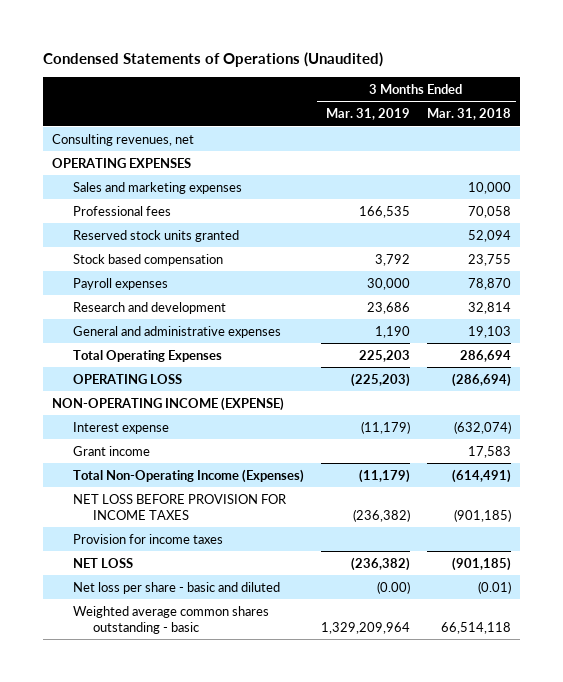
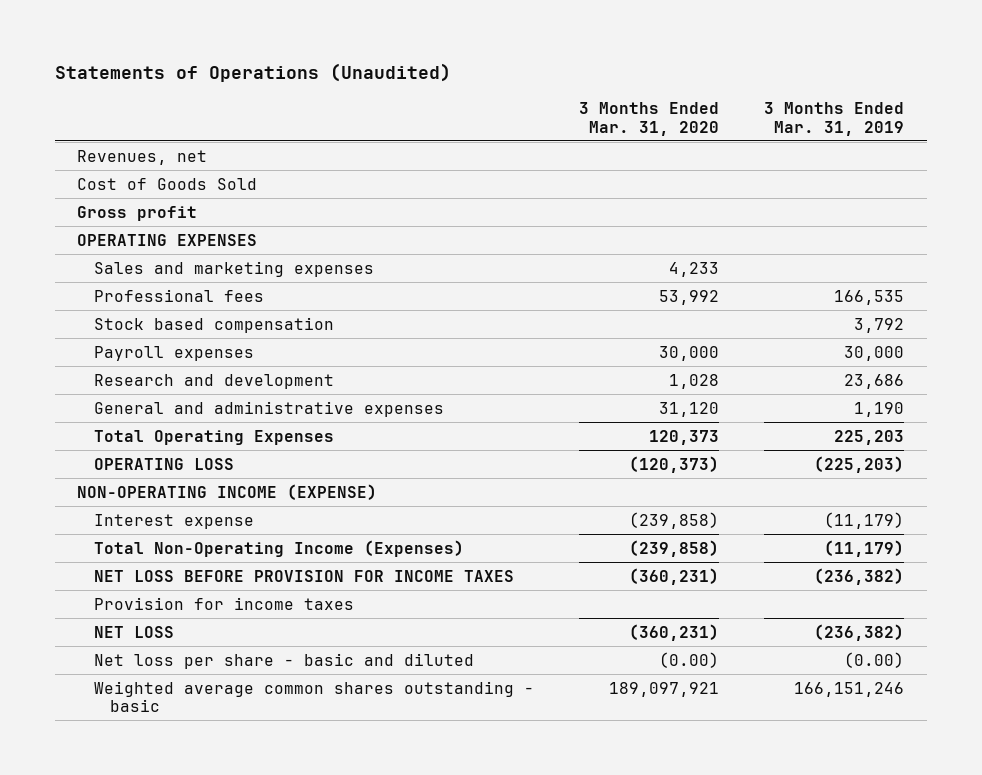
- Condensed Statements of Operations (Unaudited)
+ Statements of Operations (Unaudited)
- | 3 Months Ended Mar. 31, 2019 | 3 Months Ended Mar. 31, 2018
+ | 3 Months Ended Mar. 31, 2020 | 3 Months Ended Mar. 31, 2019
- Consulting revenues, net
+ Revenues, net
+ Cost of Goods Sold
+ Gross profit
- Reserved stock units granted | | 52,094
- Grant income | | 17,583
- Weighted average common shares outstanding - basic | 1,329,209,964 | 66,514,118
+ Weighted average common shares outstanding - basic | 189,097,921 | 166,151,246

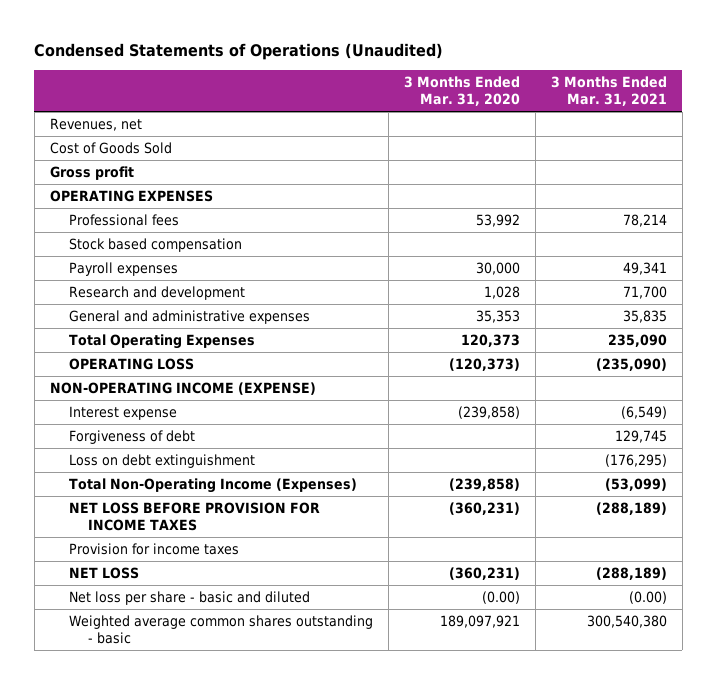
- Statements of Operations (Unaudited)
+ Condensed Statements of Operations (Unaudited)
- | 3 Months Ended Mar. 31, 2020 | 3 Months Ended Mar. 31, 2019
+ | 3 Months Ended Mar. 31, 2020 | 3 Months Ended Mar. 31, 2021
- Sales and marketing expenses | 4,233 |
- General and administrative expenses | 31,120 | 1,190
+ General and administrative expenses | 35,353 | 35,835
+ Forgiveness of debt | | 129,745
+ Loss on debt extinguishment | | (176,295)

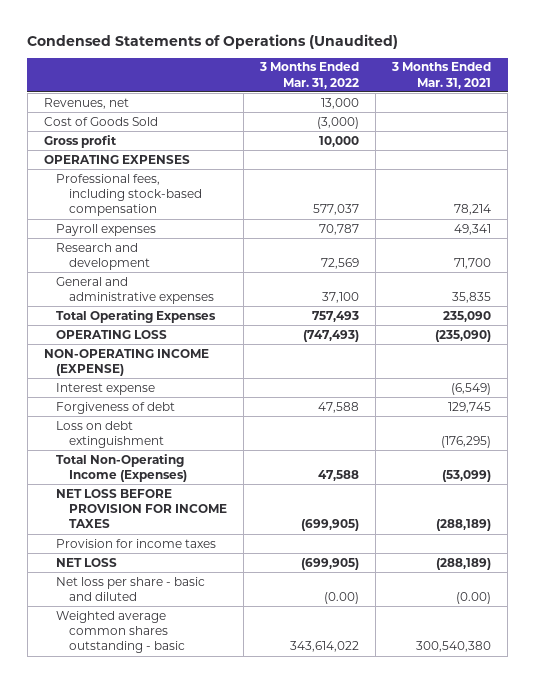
- | 3 Months Ended Mar. 31, 2020 | 3 Months Ended Mar. 31, 2021
+ | 3 Months Ended Mar. 31, 2022 | 3 Months Ended Mar. 31, 2021
- Professional fees | 53,992 | 78,214
- Stock based compensation
+ Professional fees, including stock-based compensation | 577,037 | 78,214

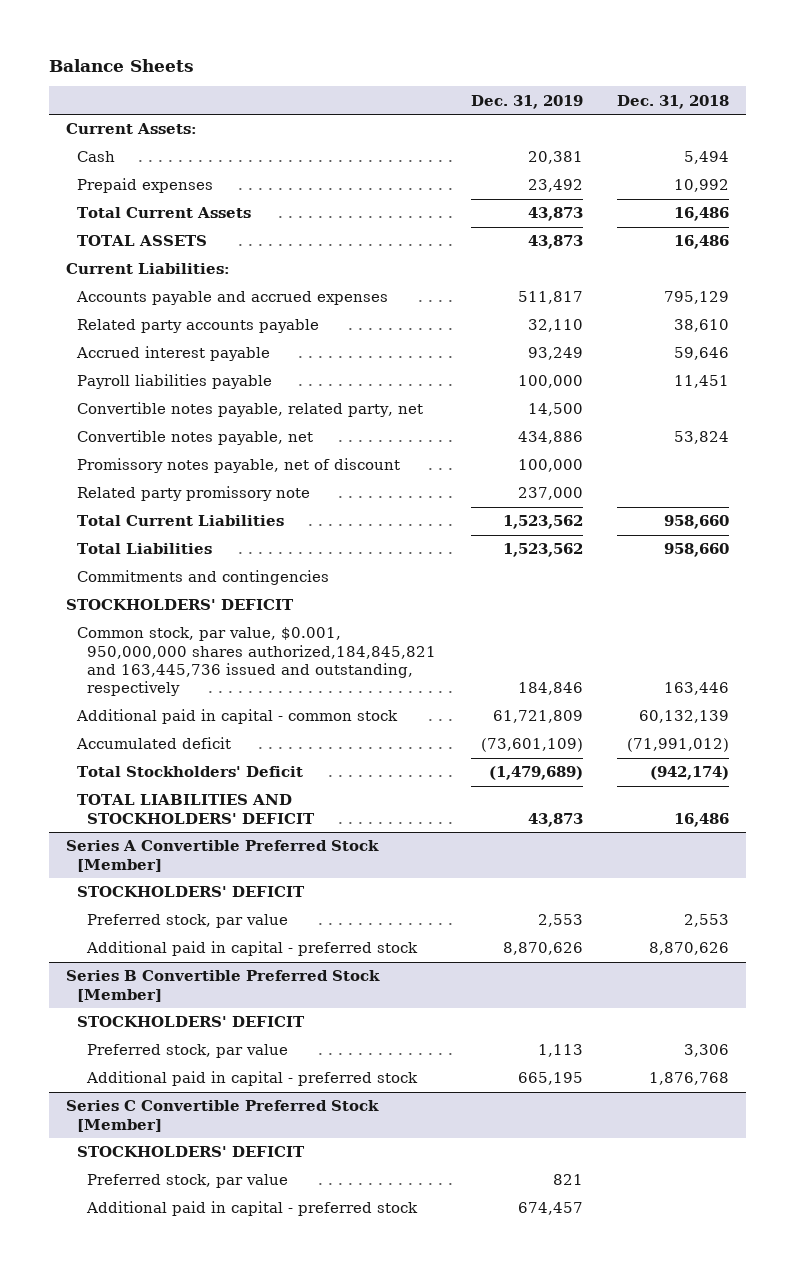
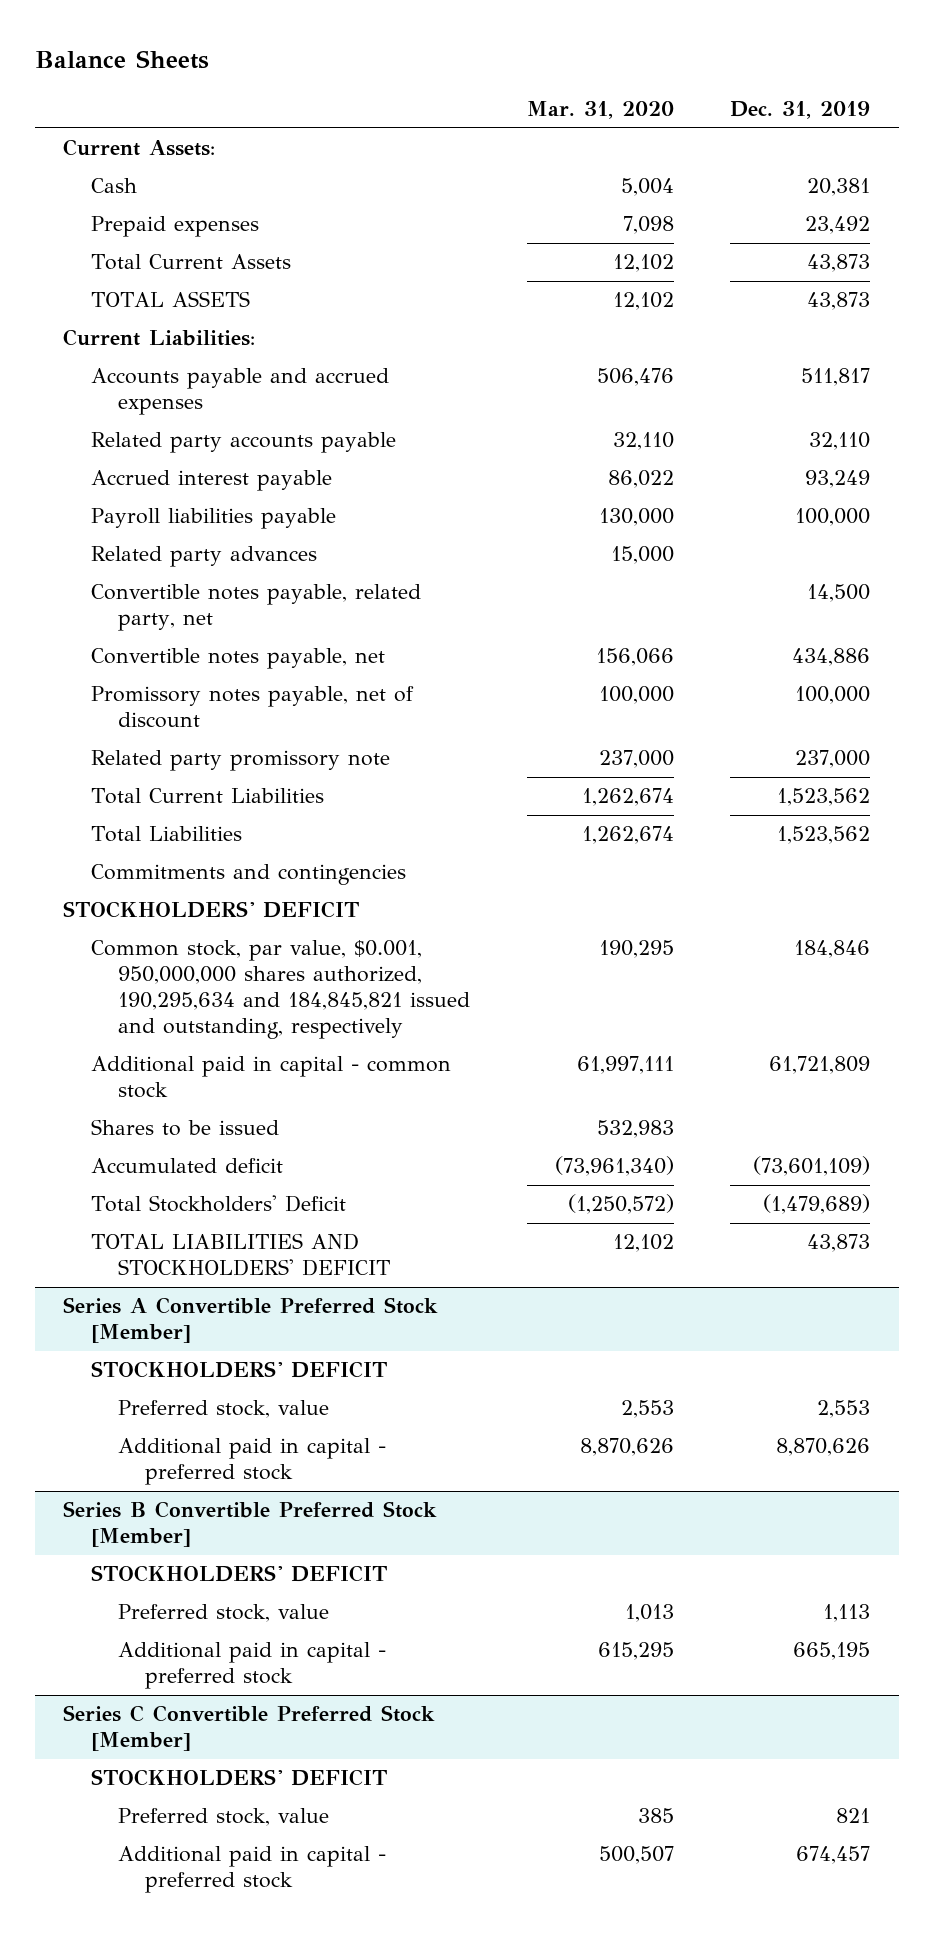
- | Dec. 31, 2019 | Dec. 31, 2018
+ | Mar. 31, 2020 | Dec. 31, 2019
+ Related party advances | 15,000 |
- Common stock, par value, $0.001, 950,000,000 shares authorized,184,845,821 and 163,445,736 issued and outstanding, respectively | 184,846 | 163,446
+ Common stock, par value, $0.001, 950,000,000 shares authorized, 190,295,634 and 184,845,821 issued and outstanding, respectively | 190,295 | 184,846
+ Shares to be issued | 532,983 |
@ Series A Convertible Preferred Stock [Member]
- Preferred stock, par value | 2,553 | 2,553
+ Preferred stock, value | 2,553 | 2,553
@ Series B Convertible Preferred Stock [Member]
- Preferred stock, par value | 1,113 | 3,306
+ Preferred stock, value | 1,013 | 1,113
@ Series C Convertible Preferred Stock [Member]
- Preferred stock, par value | 821 |
+ Preferred stock, value | 385 | 821

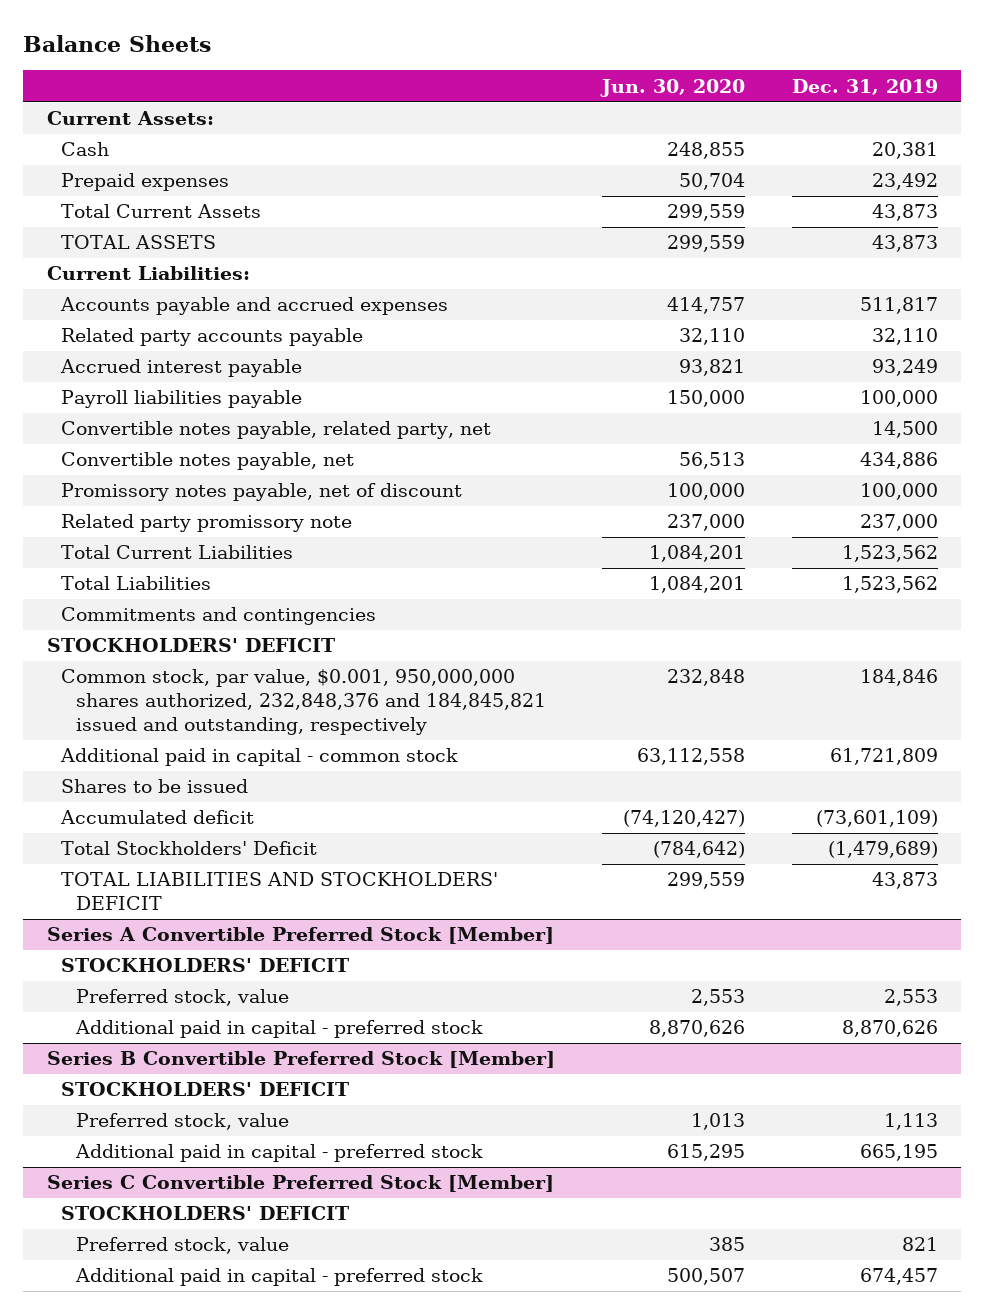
- | Mar. 31, 2020 | Dec. 31, 2019
+ | Jun. 30, 2020 | Dec. 31, 2019
- Related party advances | 15,000 |
- Common stock, par value, $0.001, 950,000,000 shares authorized, 190,295,634 and 184,845,821 issued and outstanding, respectively | 190,295 | 184,846
+ Common stock, par value, $0.001, 950,000,000 shares authorized, 232,848,376 and 184,845,821 issued and outstanding, respectively | 232,848 | 184,846

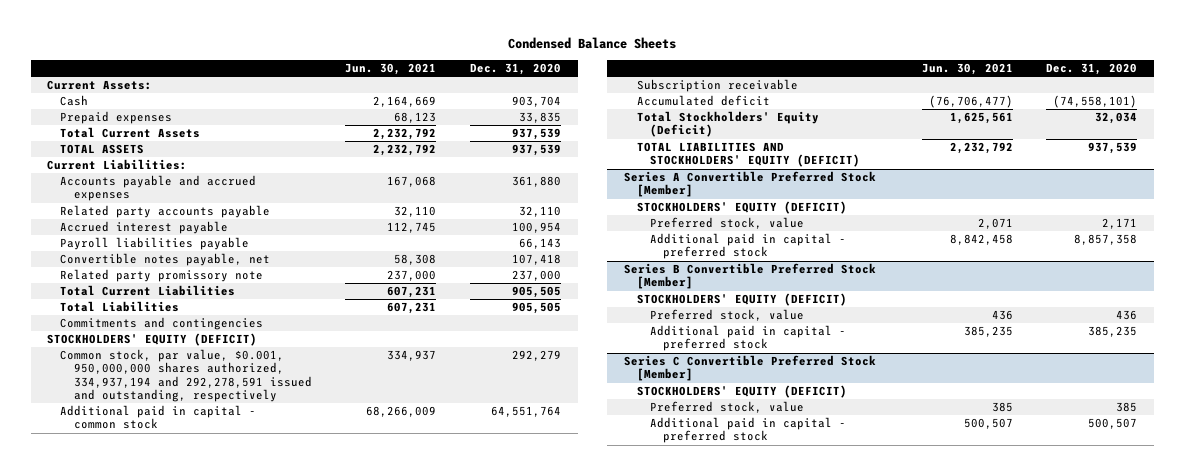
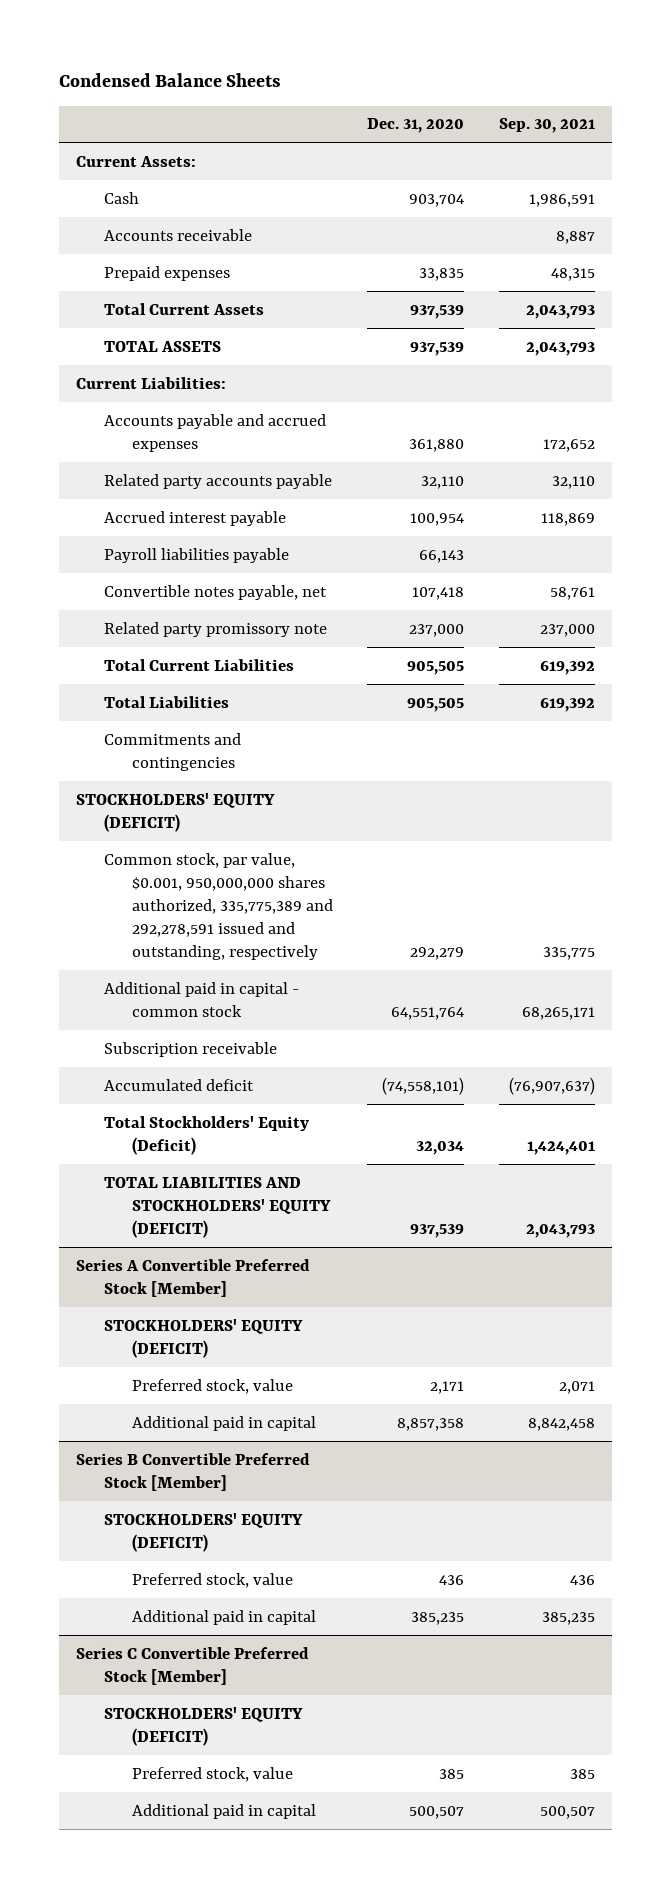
- | Jun. 30, 2021 | Dec. 31, 2020
+ | Dec. 31, 2020 | Sep. 30, 2021
+ Accounts receivable | | 8,887
- Common stock, par value, $0.001, 950,000,000 shares authorized, 334,937,194 and 292,278,591 issued and outstanding, respectively | 334,937 | 292,279
+ Common stock, par value, $0.001, 950,000,000 shares authorized, 335,775,389 and 292,278,591 issued and outstanding, respectively | 292,279 | 335,775
@ Series A Convertible Preferred Stock [Member]
- Additional paid in capital - preferred stock | 8,842,458 | 8,857,358
+ Additional paid in capital | 8,857,358 | 8,842,458
@ Series B Convertible Preferred Stock [Member]
- Additional paid in capital - preferred stock | 385,235 | 385,235
+ Additional paid in capital | 385,235 | 385,235
@ Series C Convertible Preferred Stock [Member]
- Additional paid in capital - preferred stock | 500,507 | 500,507
+ Additional paid in capital | 500,507 | 500,507

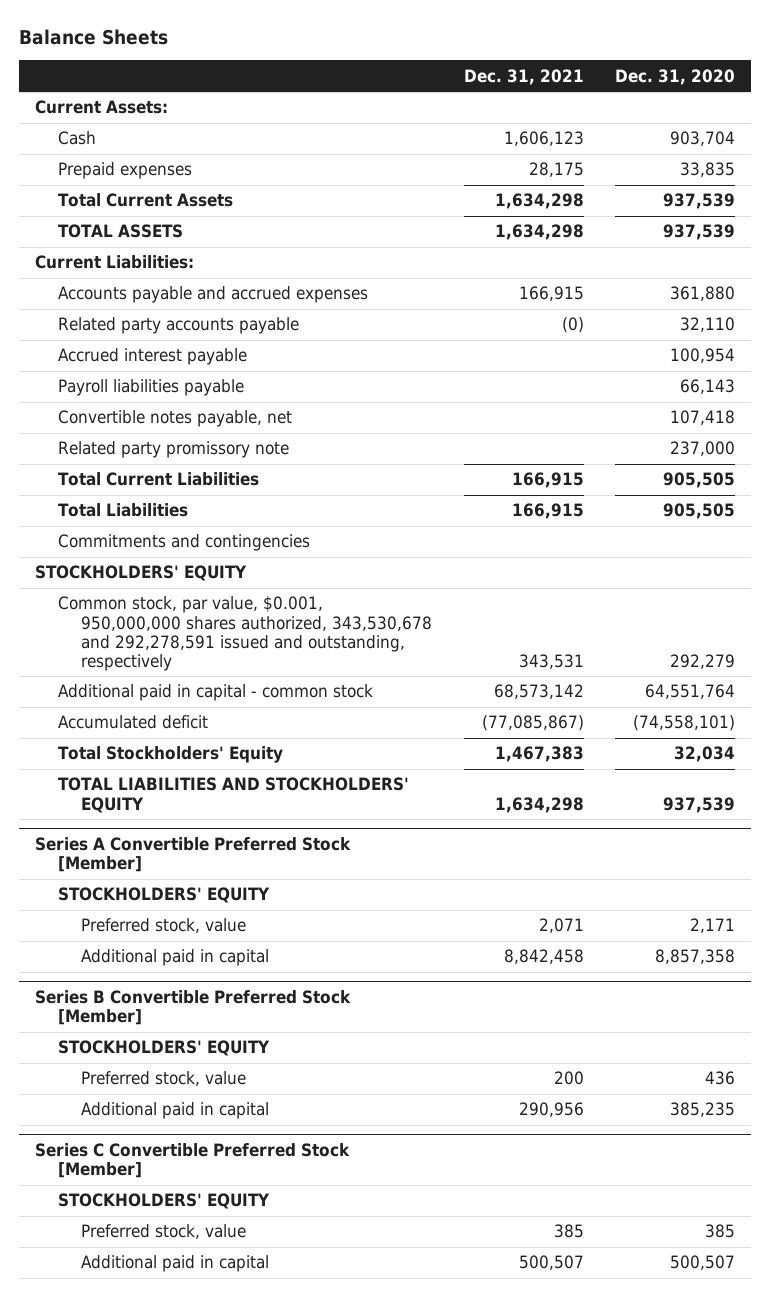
- Condensed Balance Sheets
+ Balance Sheets
- | Dec. 31, 2020 | Sep. 30, 2021
+ | Dec. 31, 2021 | Dec. 31, 2020
- Accounts receivable | | 8,887
- STOCKHOLDERS' EQUITY (DEFICIT)
- Common stock, par value, $0.001, 950,000,000 shares authorized, 335,775,389 and 292,278,591 issued and outstanding, respectively | 292,279 | 335,775
+ STOCKHOLDERS' EQUITY
+ Common stock, par value, $0.001, 950,000,000 shares authorized, 343,530,678 and 292,278,591 issued and outstanding, respectively | 343,531 | 292,279
- Subscription receivable
- Total Stockholders' Equity (Deficit) | 32,034 | 1,424,401
- TOTAL LIABILITIES AND STOCKHOLDERS' EQUITY (DEFICIT) | 937,539 | 2,043,793
+ Total Stockholders' Equity | 1,467,383 | 32,034
+ TOTAL LIABILITIES AND STOCKHOLDERS' EQUITY | 1,634,298 | 937,539
@ Series A Convertible Preferred Stock [Member]
- STOCKHOLDERS' EQUITY (DEFICIT)
+ STOCKHOLDERS' EQUITY
@ Series B Convertible Preferred Stock [Member]
- STOCKHOLDERS' EQUITY (DEFICIT)
+ STOCKHOLDERS' EQUITY
@ Series C Convertible Preferred Stock [Member]
- STOCKHOLDERS' EQUITY (DEFICIT)
+ STOCKHOLDERS' EQUITY

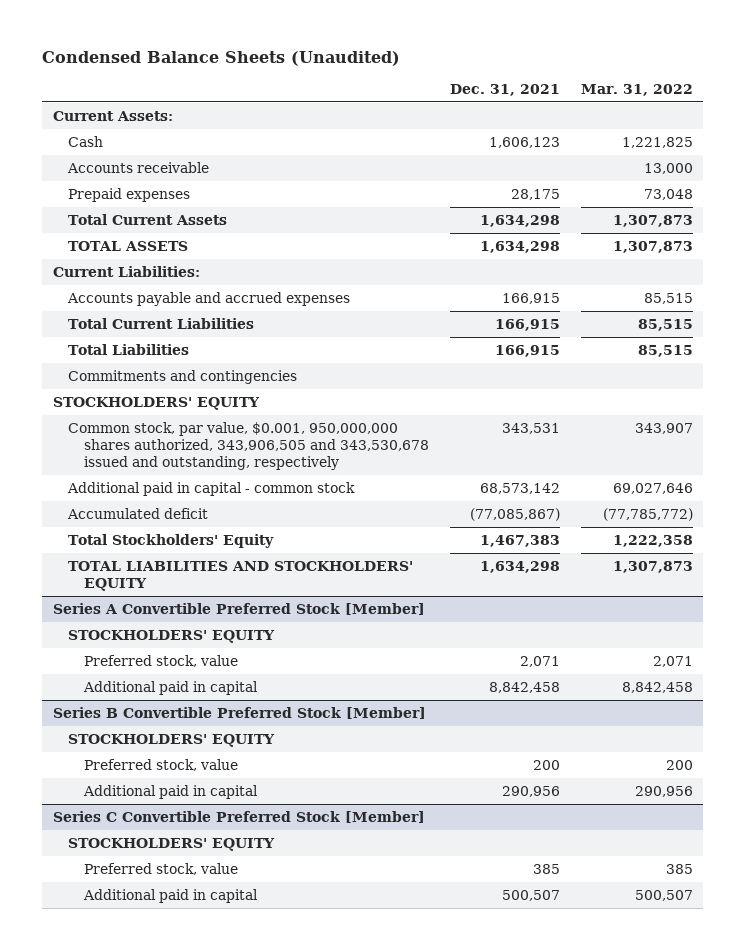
- Balance Sheets
+ Condensed Balance Sheets (Unaudited)
- | Dec. 31, 2021 | Dec. 31, 2020
+ | Dec. 31, 2021 | Mar. 31, 2022
+ Accounts receivable | | 13,000
- Related party accounts payable | (0) | 32,110
- Accrued interest payable | | 100,954
- Payroll liabilities payable | | 66,143
- Convertible notes payable, net | | 107,418
- Related party promissory note | | 237,000
- Common stock, par value, $0.001, 950,000,000 shares authorized, 343,530,678 and 292,278,591 issued and outstanding, respectively | 343,531 | 292,279
+ Common stock, par value, $0.001, 950,000,000 shares authorized, 343,906,505 and 343,530,678 issued and outstanding, respectively | 343,531 | 343,907

